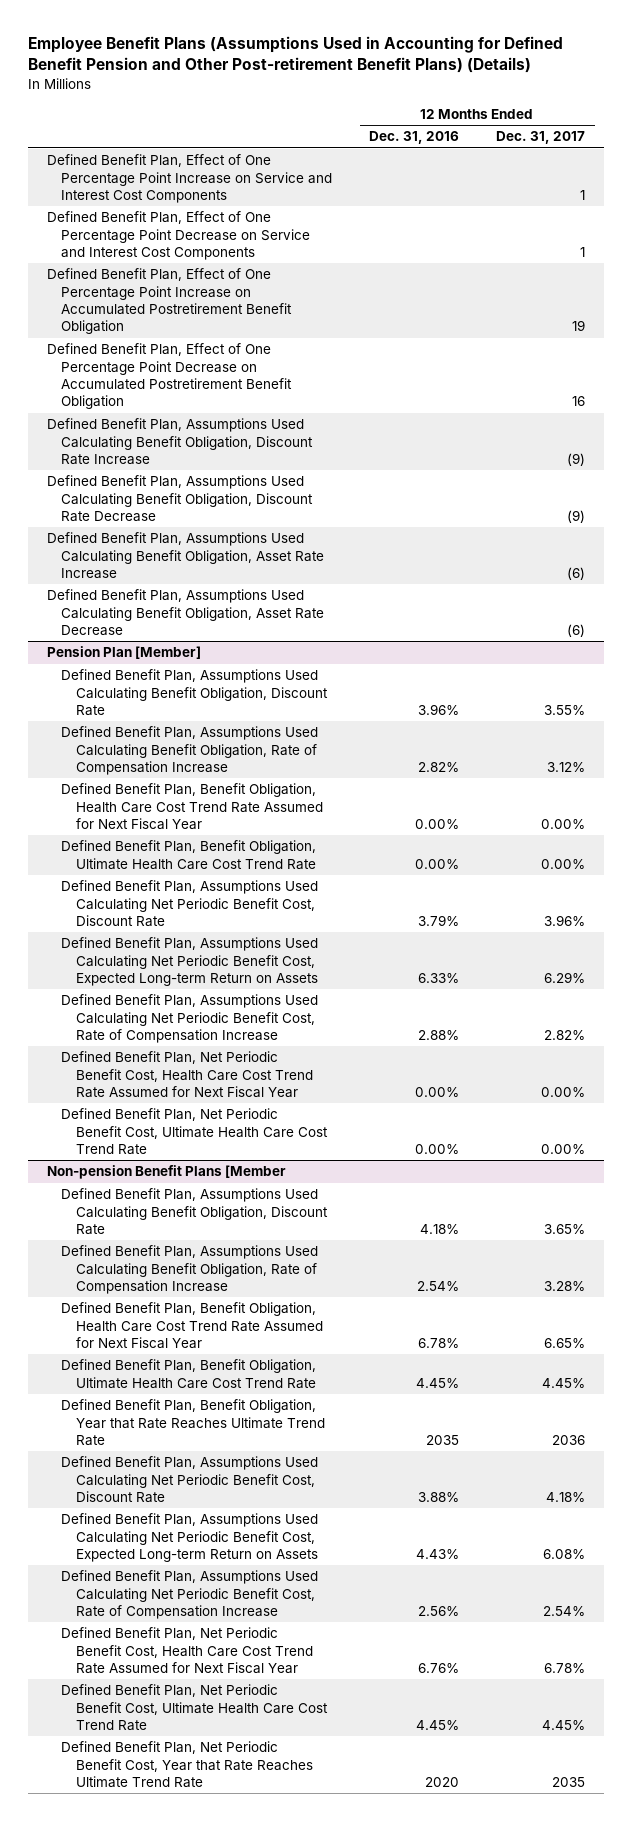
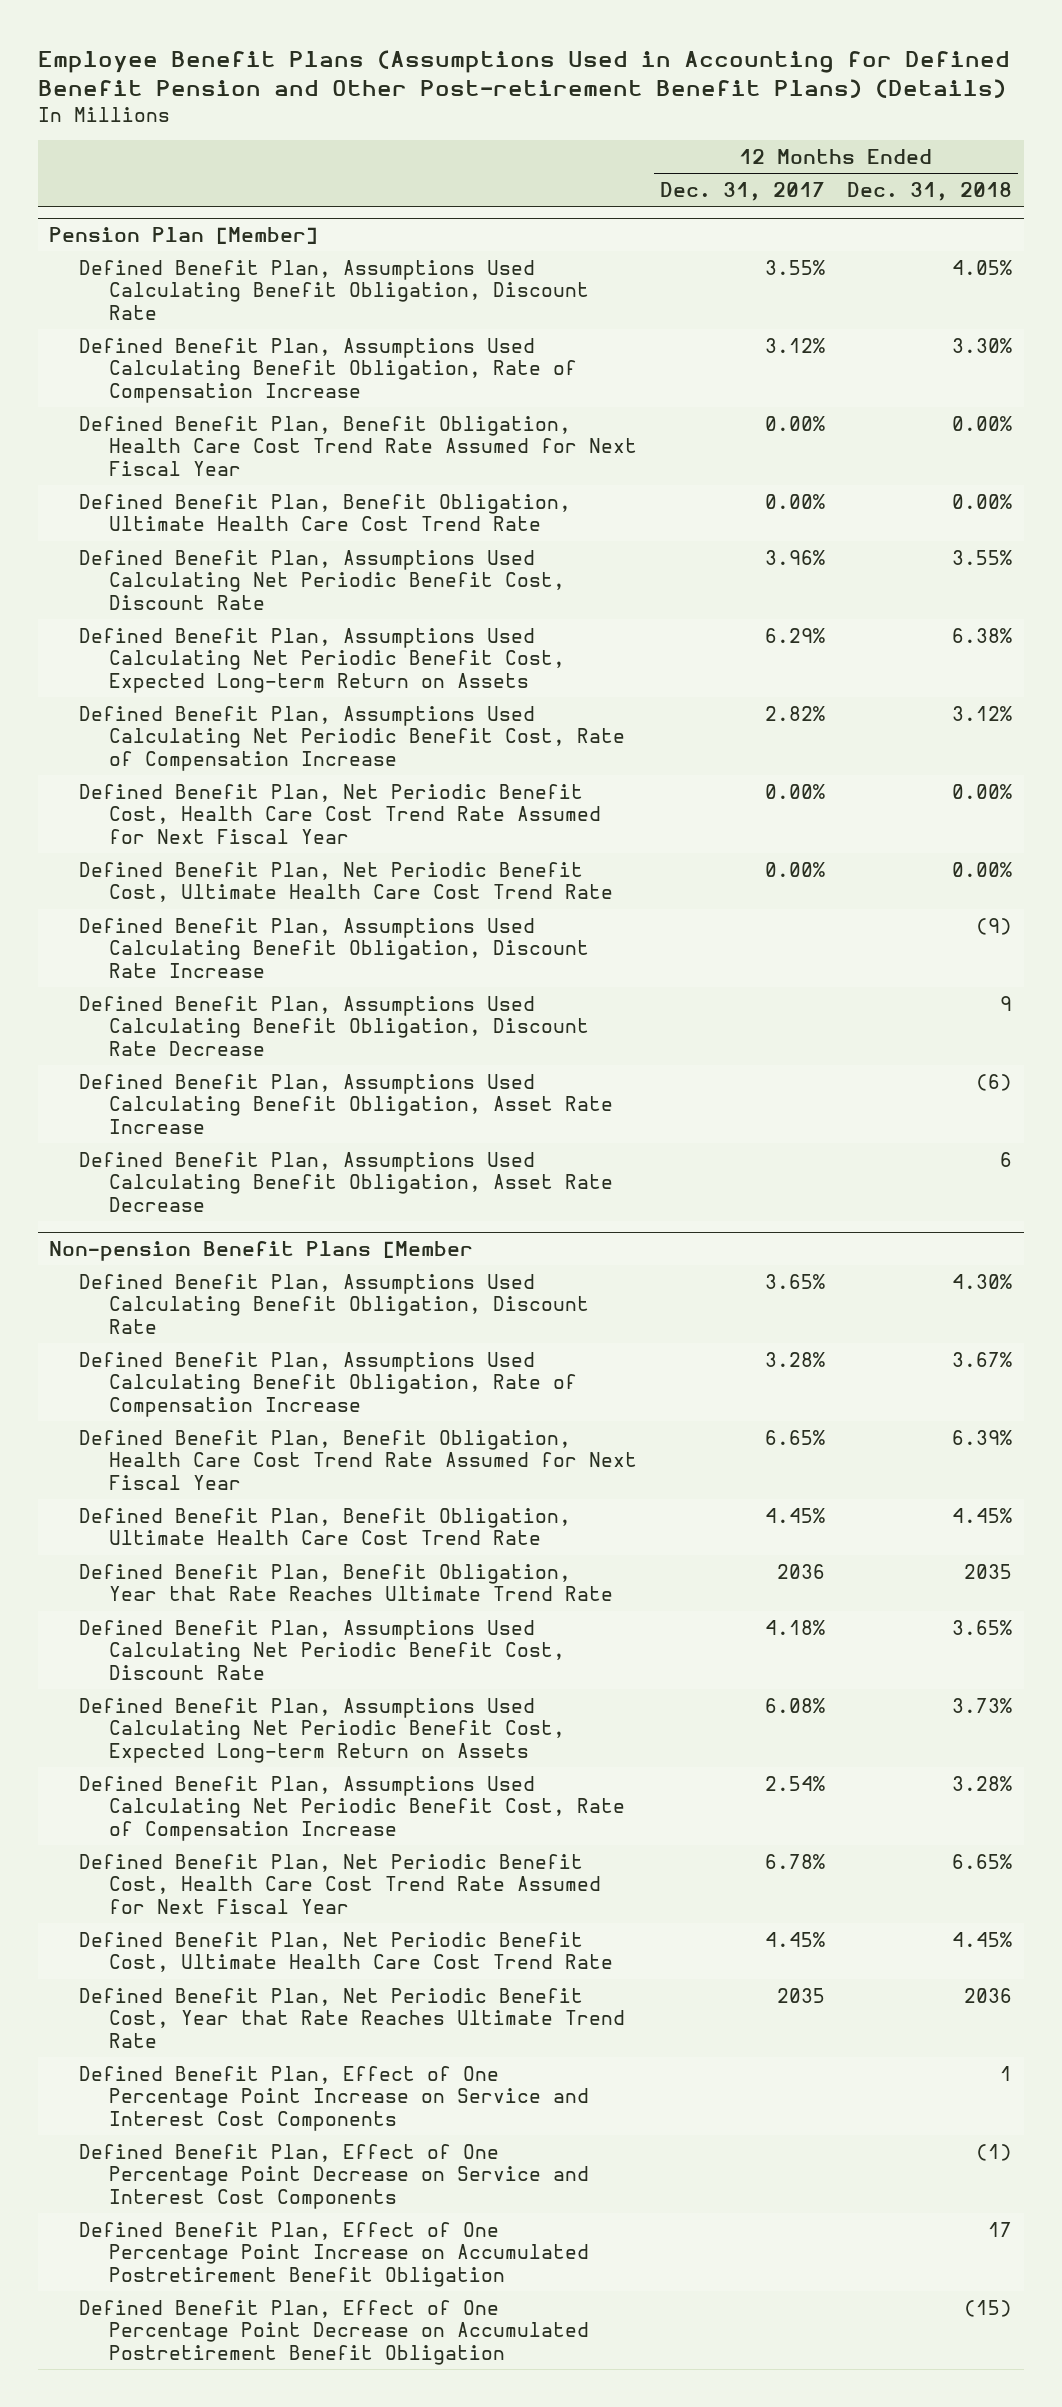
- | 12 Months Ended Dec. 31, 2016 | 12 Months Ended Dec. 31, 2017
+ | 12 Months Ended Dec. 31, 2017 | 12 Months Ended Dec. 31, 2018
- Defined Benefit Plan, Effect of One Percentage Point Increase on Service and Interest Cost Components | | 1
- Defined Benefit Plan, Effect of One Percentage Point Decrease on Service and Interest Cost Components | | 1
- Defined Benefit Plan, Effect of One Percentage Point Increase on Accumulated Postretirement Benefit Obligation | | 19
- Defined Benefit Plan, Effect of One Percentage Point Decrease on Accumulated Postretirement Benefit Obligation | | 16
- Defined Benefit Plan, Assumptions Used Calculating Benefit Obligation, Discount Rate Increase | | (9)
- Defined Benefit Plan, Assumptions Used Calculating Benefit Obligation, Discount Rate Decrease | | (9)
- Defined Benefit Plan, Assumptions Used Calculating Benefit Obligation, Asset Rate Increase | | (6)
- Defined Benefit Plan, Assumptions Used Calculating Benefit Obligation, Asset Rate Decrease | | (6)
@ Pension Plan [Member]
+ Defined Benefit Plan, Assumptions Used Calculating Benefit Obligation, Discount Rate Increase | | (9)
+ Defined Benefit Plan, Assumptions Used Calculating Benefit Obligation, Discount Rate Decrease | | 9
+ Defined Benefit Plan, Assumptions Used Calculating Benefit Obligation, Asset Rate Increase | | (6)
+ Defined Benefit Plan, Assumptions Used Calculating Benefit Obligation, Asset Rate Decrease | | 6
@ Non-pension Benefit Plans [Member
+ Defined Benefit Plan, Effect of One Percentage Point Increase on Service and Interest Cost Components | | 1
+ Defined Benefit Plan, Effect of One Percentage Point Decrease on Service and Interest Cost Components | | (1)
+ Defined Benefit Plan, Effect of One Percentage Point Increase on Accumulated Postretirement Benefit Obligation | | 17
+ Defined Benefit Plan, Effect of One Percentage Point Decrease on Accumulated Postretirement Benefit Obligation | | (15)

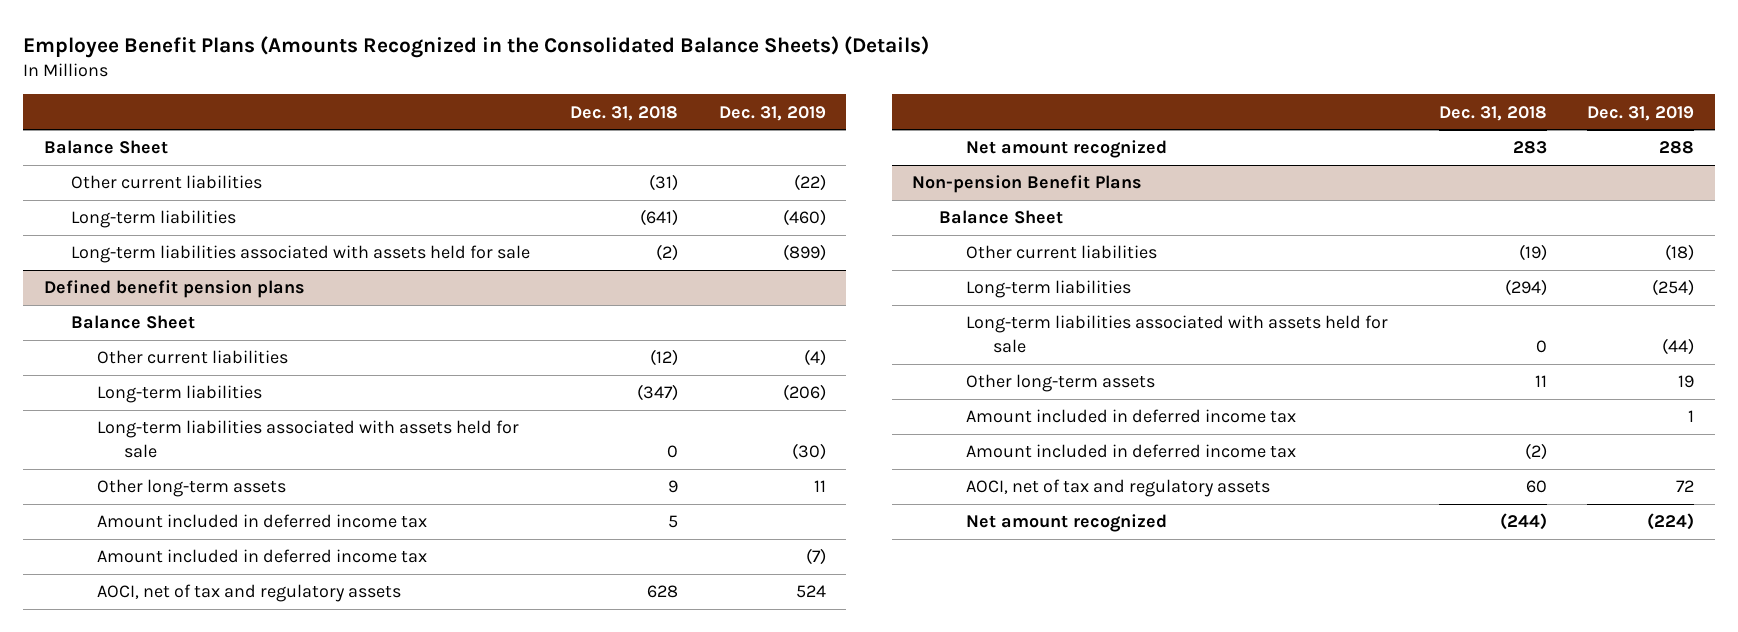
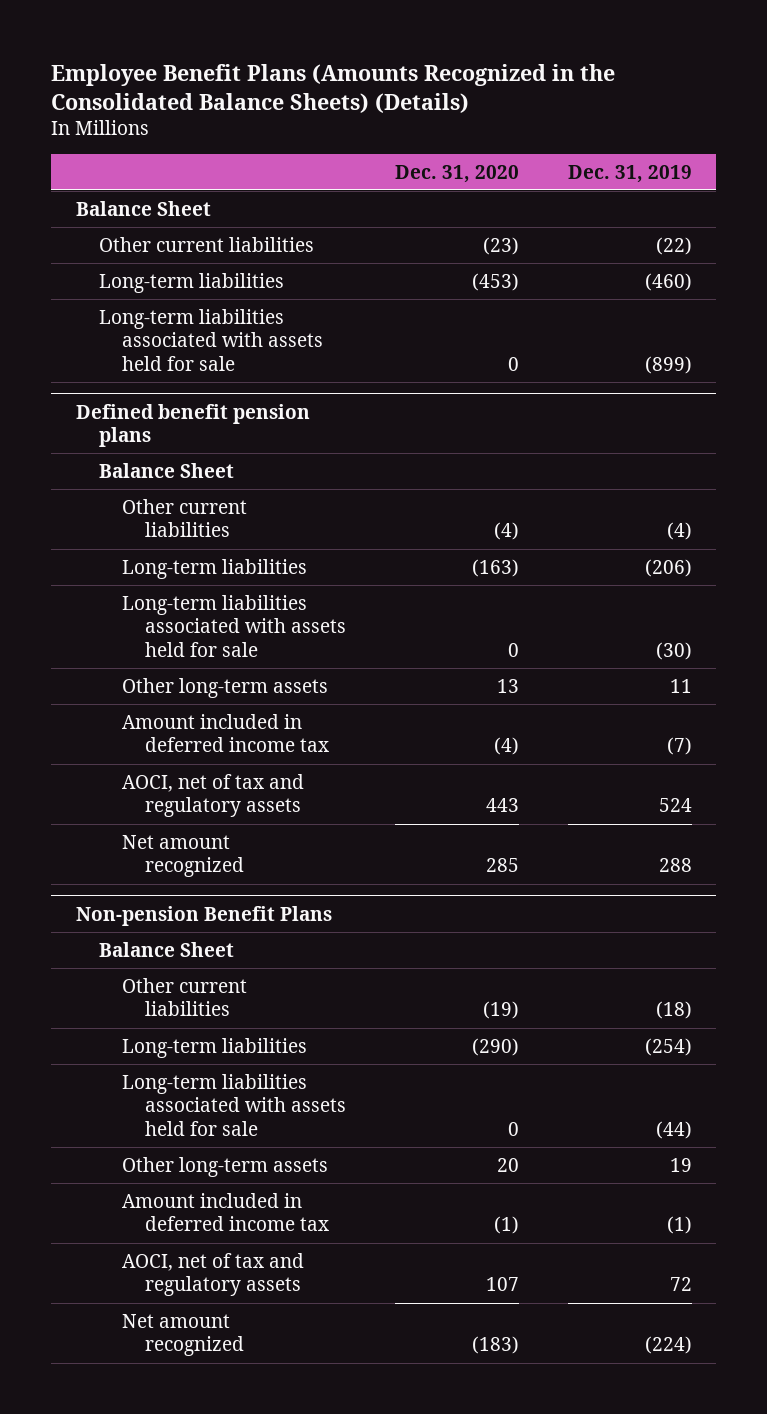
- | Dec. 31, 2018 | Dec. 31, 2019
+ | Dec. 31, 2020 | Dec. 31, 2019
@ Defined benefit pension plans
- Amount included in deferred income tax | 5 |
@ Non-pension Benefit Plans
- Amount included in deferred income tax | | 1
- Amount included in deferred income tax | (2) |
+ Amount included in deferred income tax | (1) | (1)

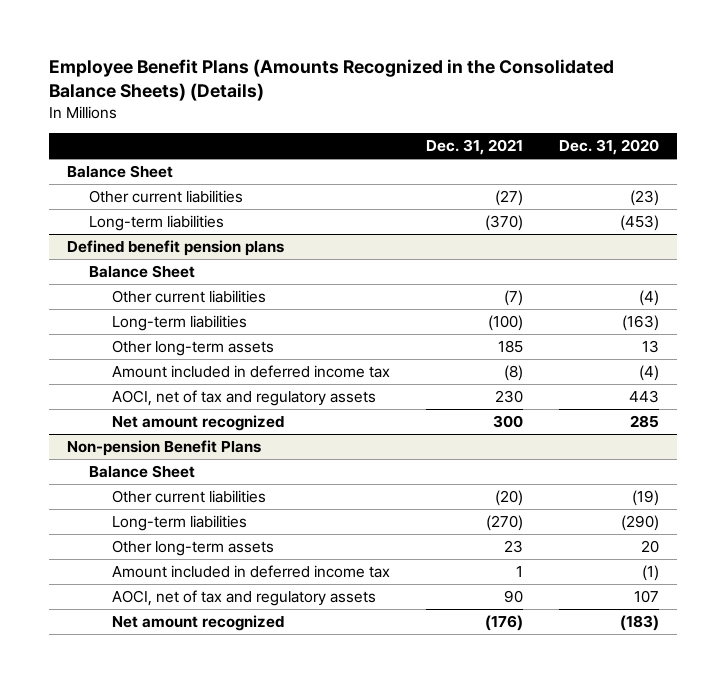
- | Dec. 31, 2020 | Dec. 31, 2019
+ | Dec. 31, 2021 | Dec. 31, 2020
- Long-term liabilities associated with assets held for sale | 0 | (899)
@ Defined benefit pension plans
- Long-term liabilities associated with assets held for sale | 0 | (30)
@ Non-pension Benefit Plans
- Long-term liabilities associated with assets held for sale | 0 | (44)

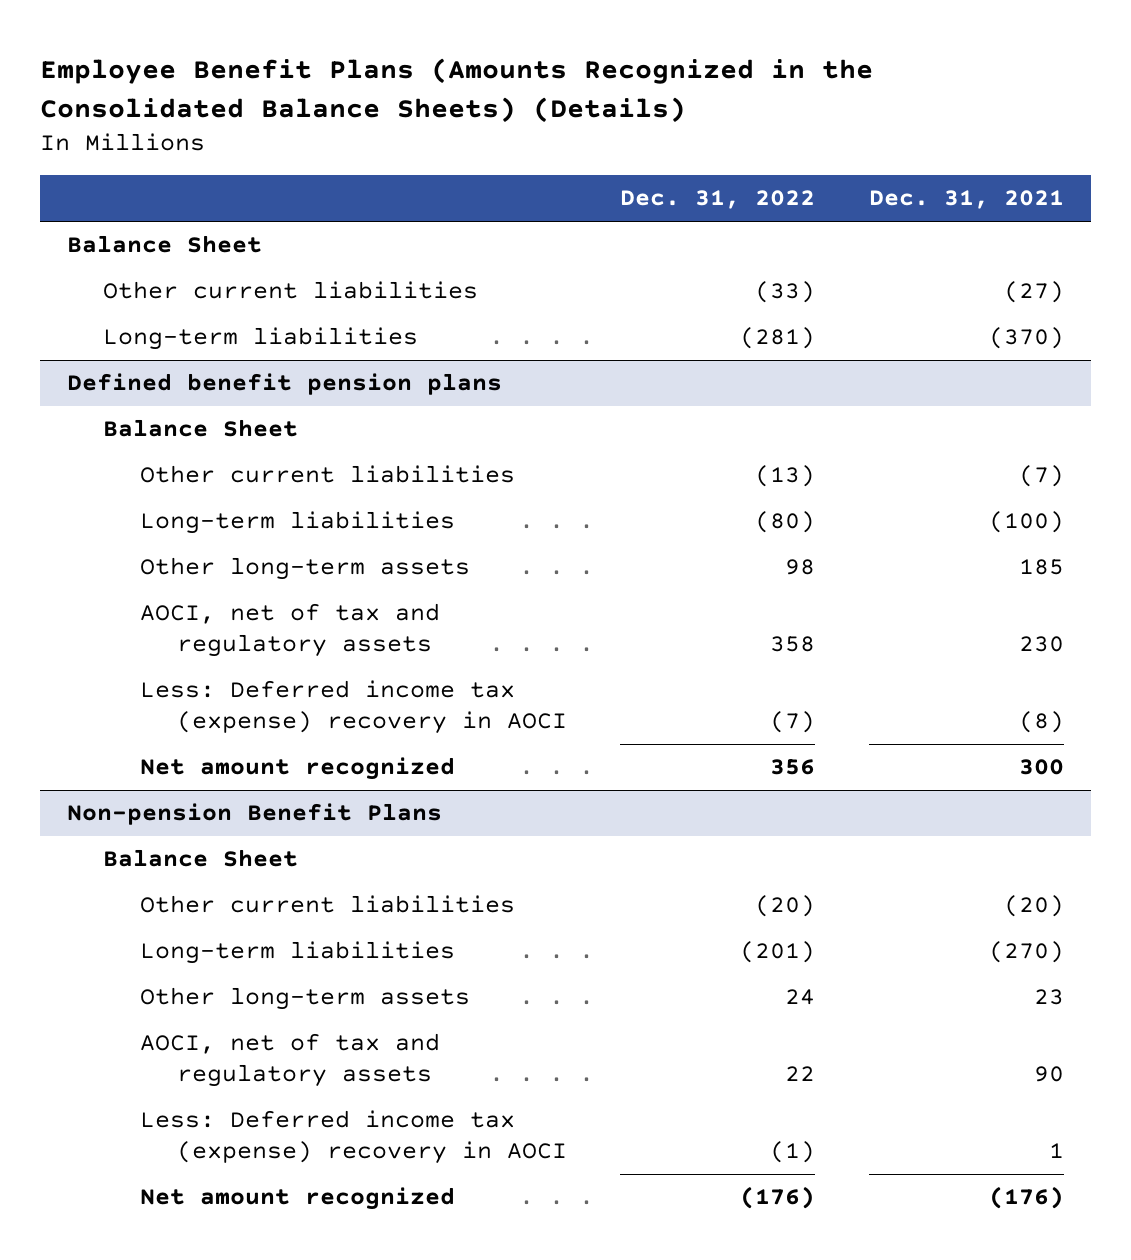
- | Dec. 31, 2021 | Dec. 31, 2020
+ | Dec. 31, 2022 | Dec. 31, 2021
@ Defined benefit pension plans
- Amount included in deferred income tax | (8) | (4)
+ Less: Deferred income tax (expense) recovery in AOCI | (7) | (8)
@ Non-pension Benefit Plans
- Amount included in deferred income tax | 1 | (1)
+ Less: Deferred income tax (expense) recovery in AOCI | (1) | 1

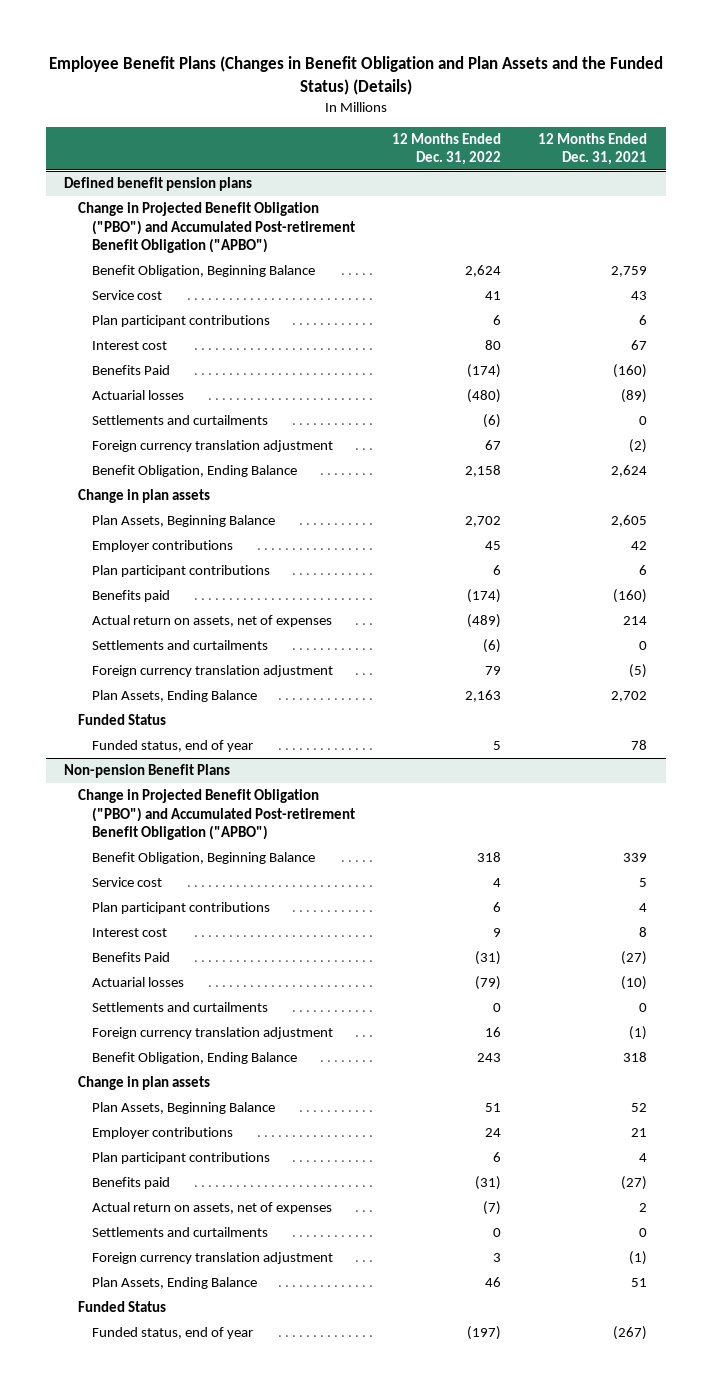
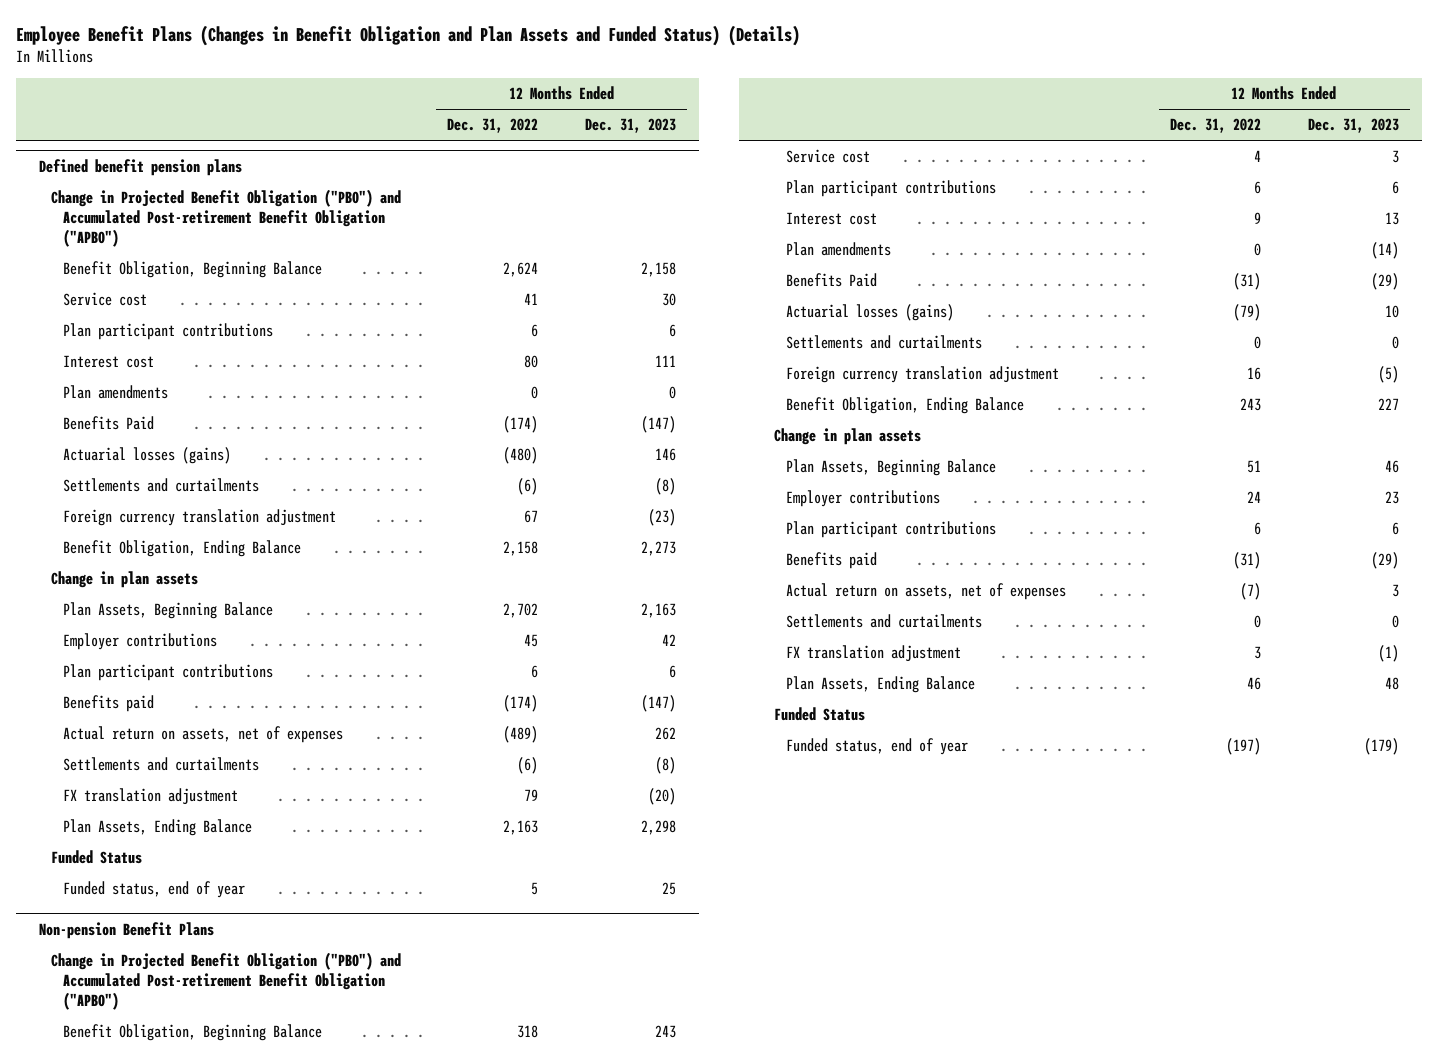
- Employee Benefit Plans (Changes in Benefit Obligation and Plan Assets and the Funded Status) (Details)
+ Employee Benefit Plans (Changes in Benefit Obligation and Plan Assets and Funded Status) (Details)
- | 12 Months Ended Dec. 31, 2022 | 12 Months Ended Dec. 31, 2021
+ | 12 Months Ended Dec. 31, 2022 | 12 Months Ended Dec. 31, 2023
@ Defined benefit pension plans
+ Plan amendments | 0 | 0
- Actuarial losses | (480) | (89)
+ Actuarial losses (gains) | (480) | 146
- Foreign currency translation adjustment | 79 | (5)
+ FX translation adjustment | 79 | (20)
@ Non-pension Benefit Plans
+ Plan amendments | 0 | (14)
- Actuarial losses | (79) | (10)
+ Actuarial losses (gains) | (79) | 10
- Foreign currency translation adjustment | 3 | (1)
+ FX translation adjustment | 3 | (1)

